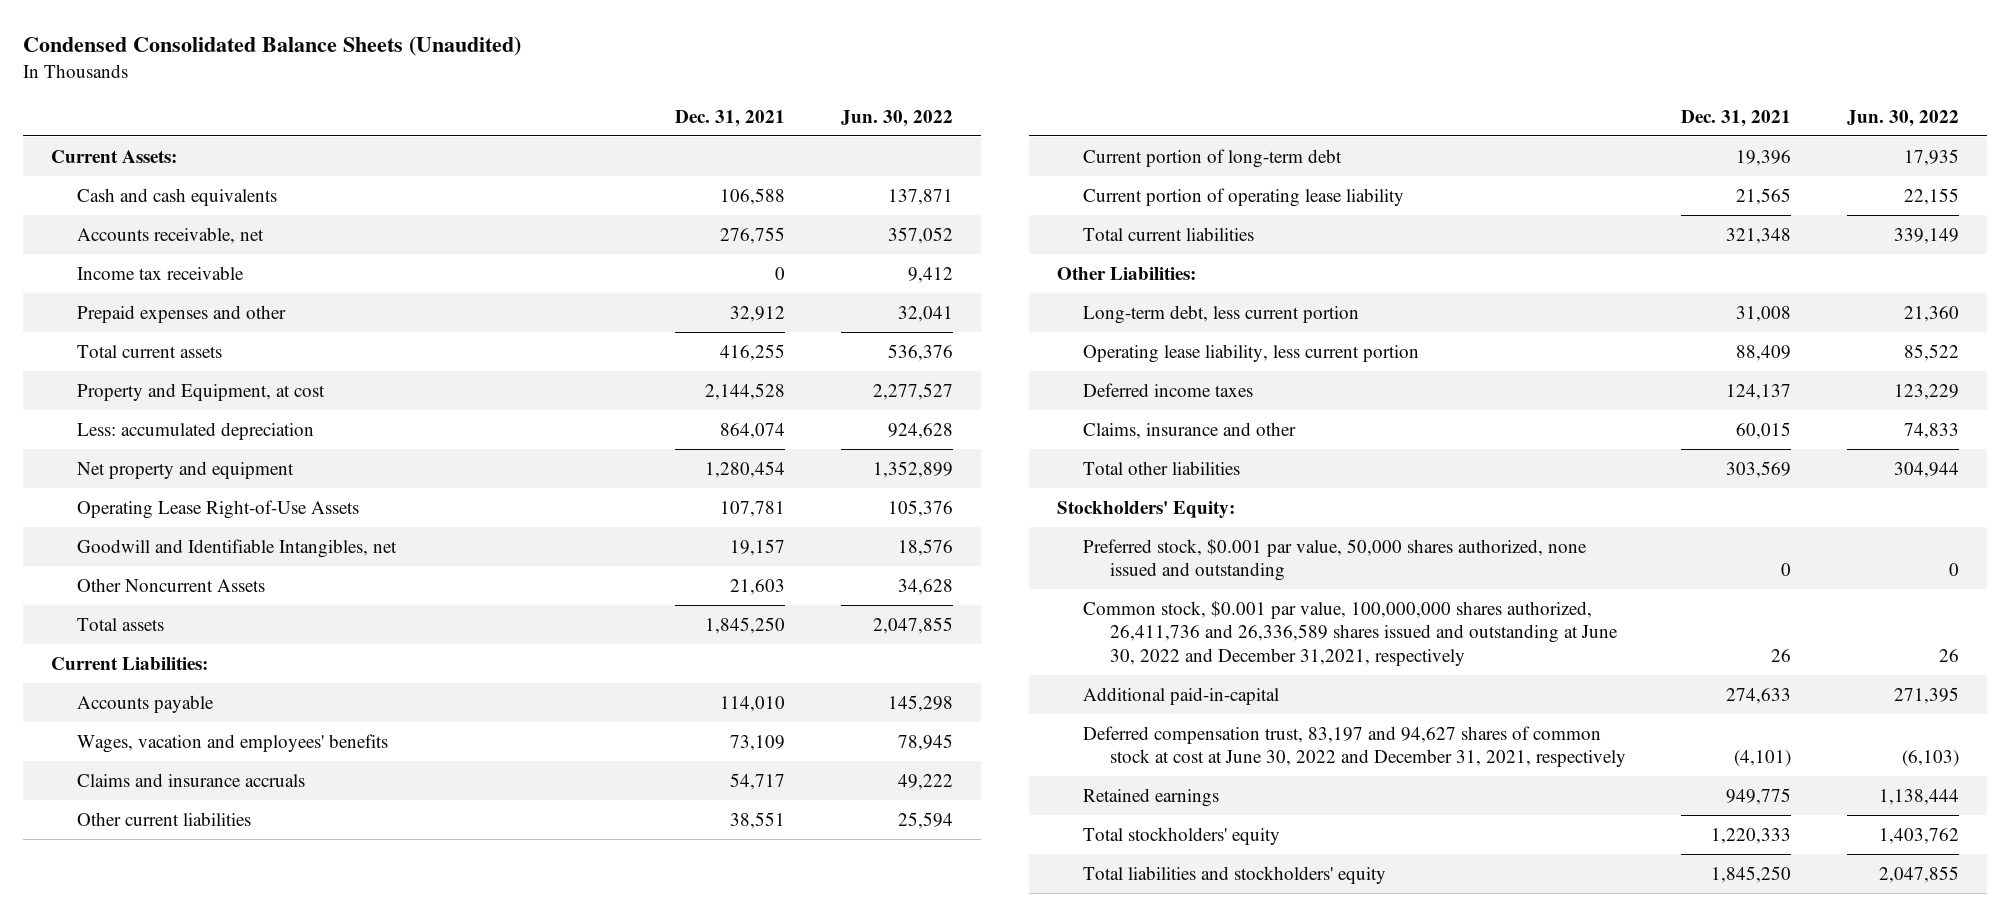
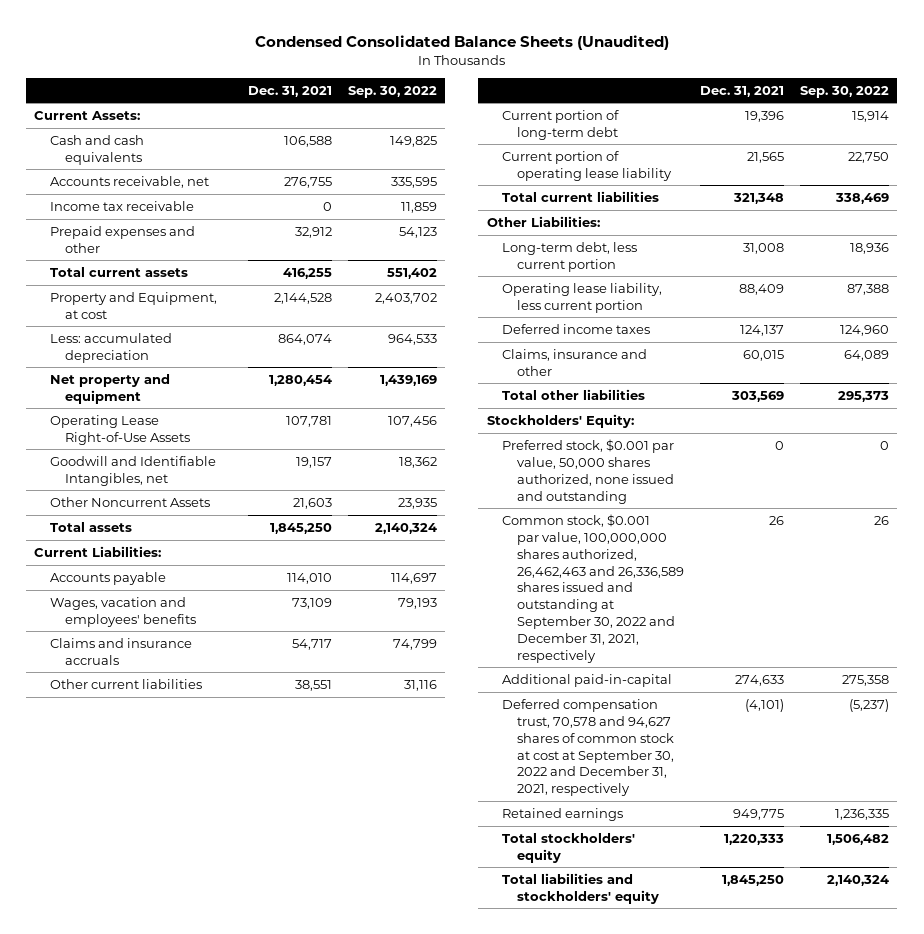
- | Dec. 31, 2021 | Jun. 30, 2022
+ | Dec. 31, 2021 | Sep. 30, 2022
- Common stock, $0.001 par value, 100,000,000 shares authorized, 26,411,736 and 26,336,589 shares issued and outstanding at June 30, 2022 and December 31,2021, respectively | 26 | 26
+ Common stock, $0.001 par value, 100,000,000 shares authorized, 26,462,463 and 26,336,589 shares issued and outstanding at September 30, 2022 and December 31, 2021, respectively | 26 | 26
- Deferred compensation trust, 83,197 and 94,627 shares of common stock at cost at June 30, 2022 and December 31, 2021, respectively | (4,101) | (6,103)
+ Deferred compensation trust, 70,578 and 94,627 shares of common stock at cost at September 30, 2022 and December 31, 2021, respectively | (4,101) | (5,237)

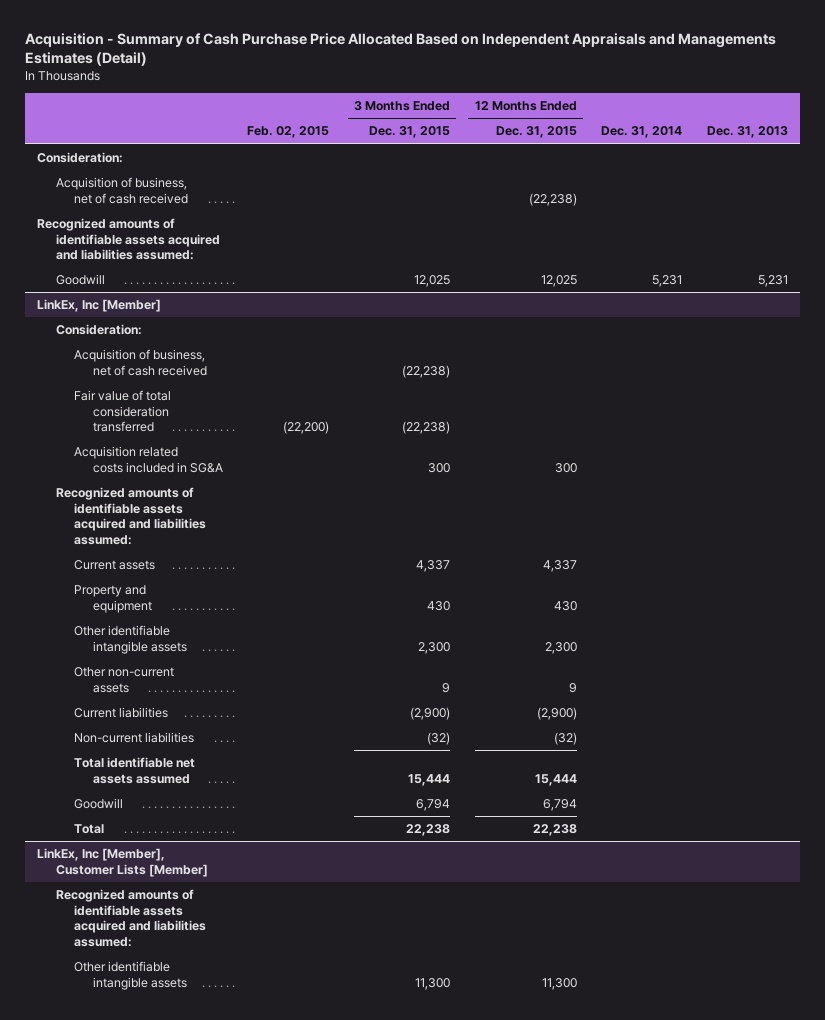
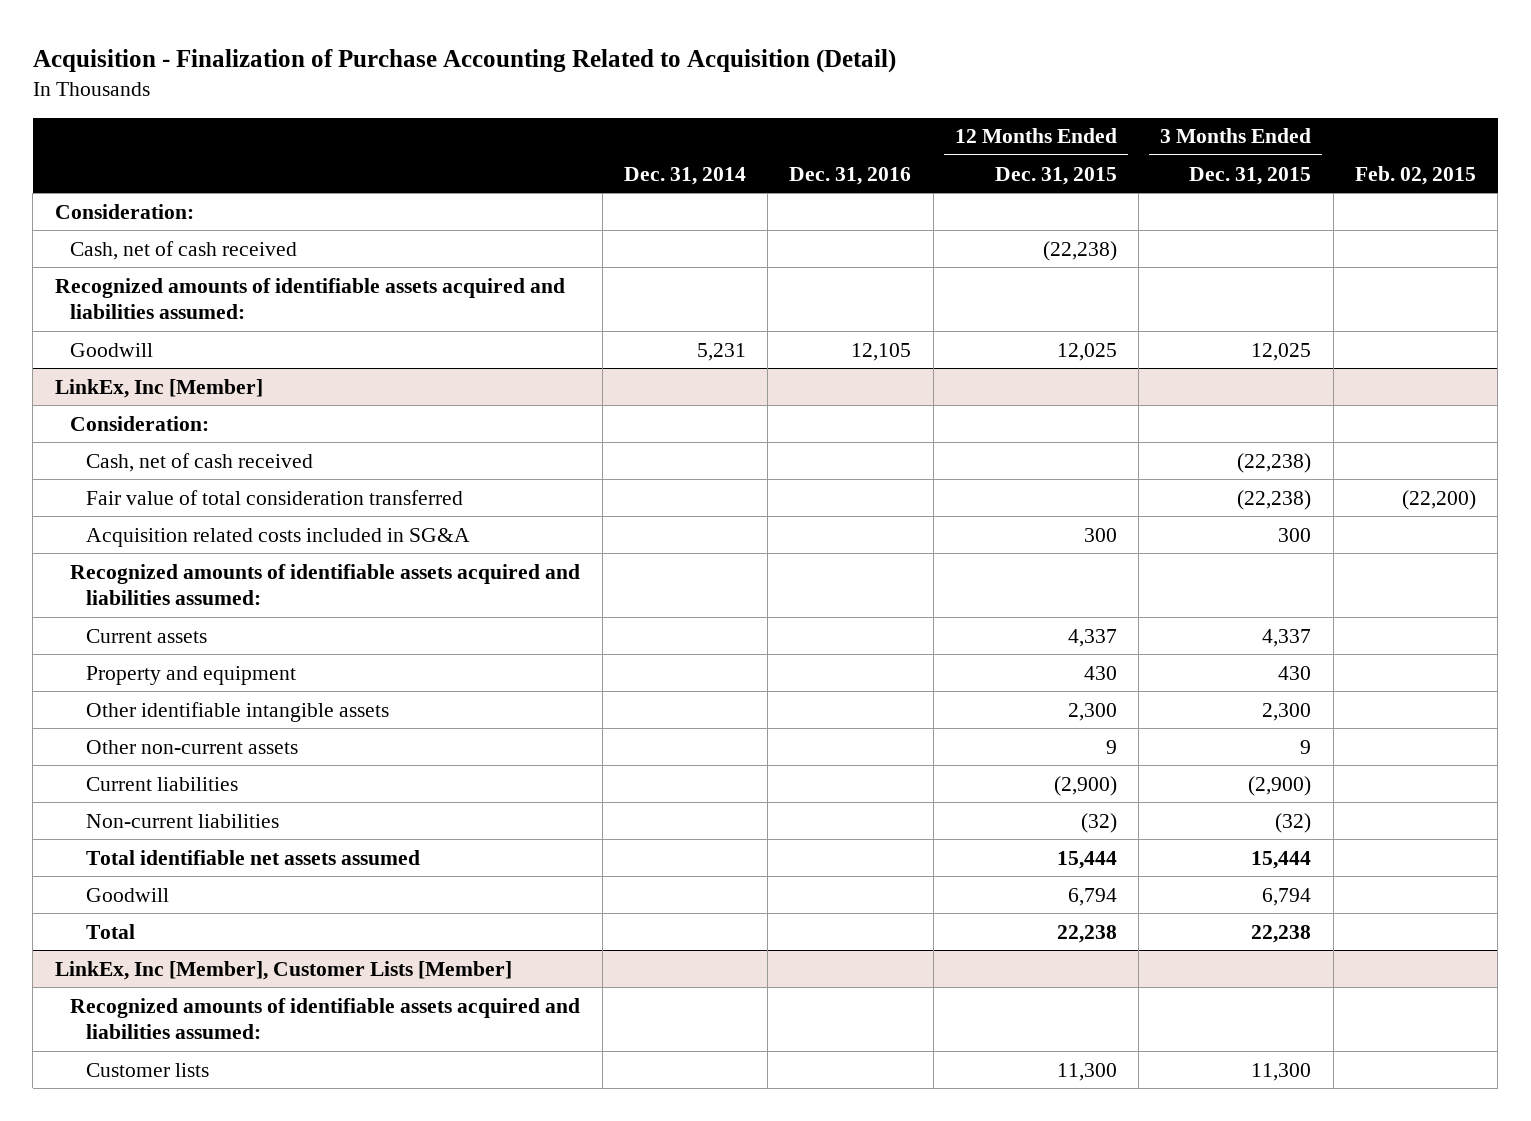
- Acquisition - Summary of Cash Purchase Price Allocated Based on Independent Appraisals and Managements Estimates (Detail)
+ Acquisition - Finalization of Purchase Accounting Related to Acquisition (Detail)
- | Feb. 02, 2015 | 3 Months Ended Dec. 31, 2015 | 12 Months Ended Dec. 31, 2015 | Dec. 31, 2014 | Dec. 31, 2013
+ | Dec. 31, 2014 | Dec. 31, 2016 | 12 Months Ended Dec. 31, 2015 | 3 Months Ended Dec. 31, 2015 | Feb. 02, 2015
- Acquisition of business, net of cash received | | | (22,238) | |
+ Cash, net of cash received | | | (22,238) | |
@ LinkEx, Inc [Member]
- Acquisition of business, net of cash received | | (22,238) | | |
+ Cash, net of cash received | | | | (22,238) |
@ LinkEx, Inc [Member], Customer Lists [Member]
- Other identifiable intangible assets | | 11,300 | 11,300 | |
+ Customer lists | | | 11,300 | 11,300 |

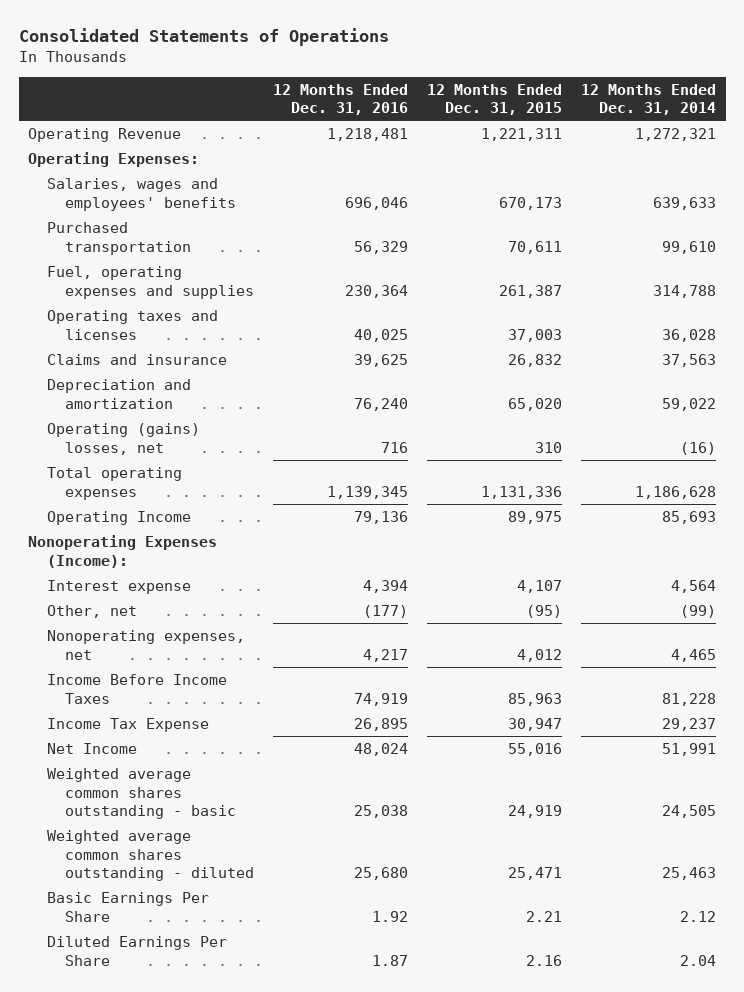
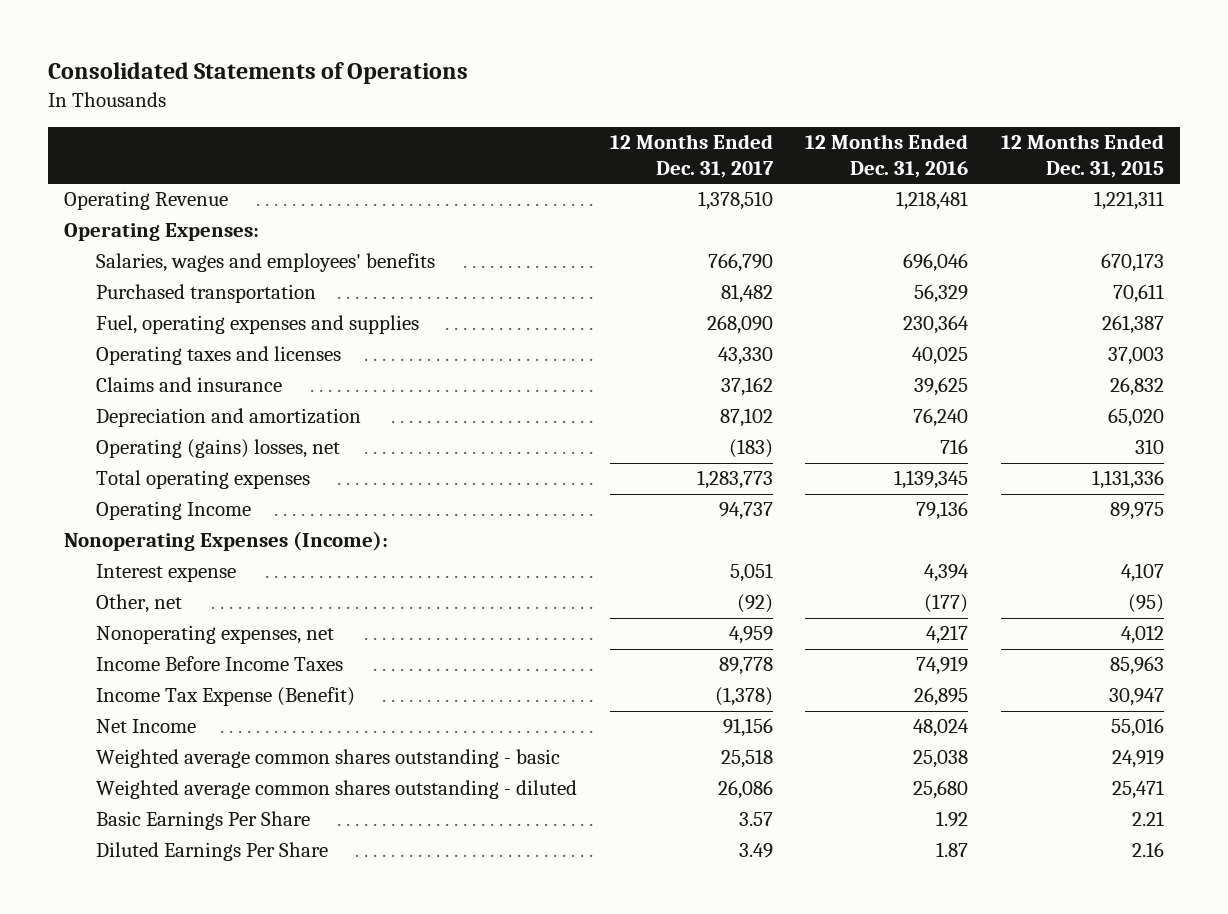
- | 12 Months Ended Dec. 31, 2016 | 12 Months Ended Dec. 31, 2015 | 12 Months Ended Dec. 31, 2014
+ | 12 Months Ended Dec. 31, 2017 | 12 Months Ended Dec. 31, 2016 | 12 Months Ended Dec. 31, 2015
- Income Tax Expense | 26,895 | 30,947 | 29,237
+ Income Tax Expense (Benefit) | (1,378) | 26,895 | 30,947

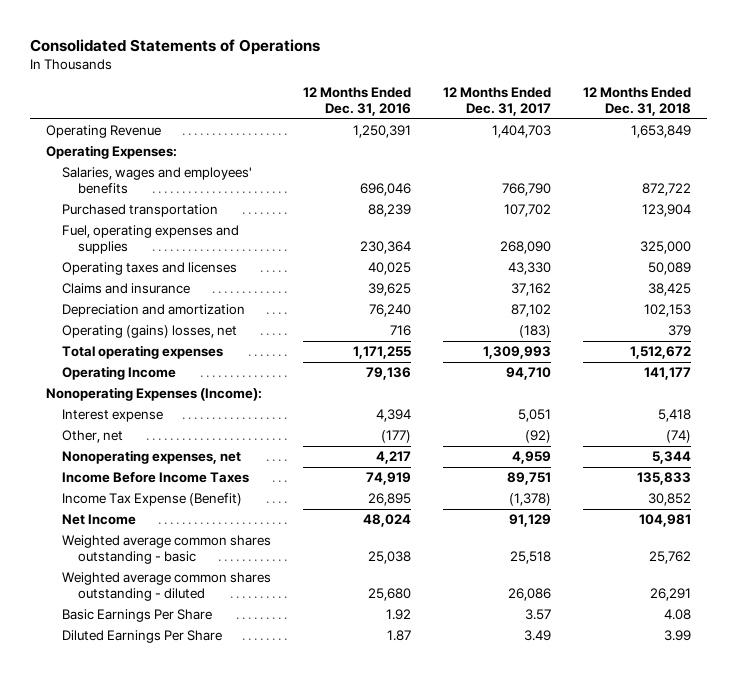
- | 12 Months Ended Dec. 31, 2017 | 12 Months Ended Dec. 31, 2016 | 12 Months Ended Dec. 31, 2015
+ | 12 Months Ended Dec. 31, 2016 | 12 Months Ended Dec. 31, 2017 | 12 Months Ended Dec. 31, 2018
- Operating Revenue | 1,378,510 | 1,218,481 | 1,221,311
+ Operating Revenue | 1,250,391 | 1,404,703 | 1,653,849
- Purchased transportation | 81,482 | 56,329 | 70,611
+ Purchased transportation | 88,239 | 107,702 | 123,904
- Total operating expenses | 1,283,773 | 1,139,345 | 1,131,336
- Operating Income | 94,737 | 79,136 | 89,975
+ Total operating expenses | 1,171,255 | 1,309,993 | 1,512,672
+ Operating Income | 79,136 | 94,710 | 141,177
- Income Before Income Taxes | 89,778 | 74,919 | 85,963
+ Income Before Income Taxes | 74,919 | 89,751 | 135,833
- Net Income | 91,156 | 48,024 | 55,016
+ Net Income | 48,024 | 91,129 | 104,981

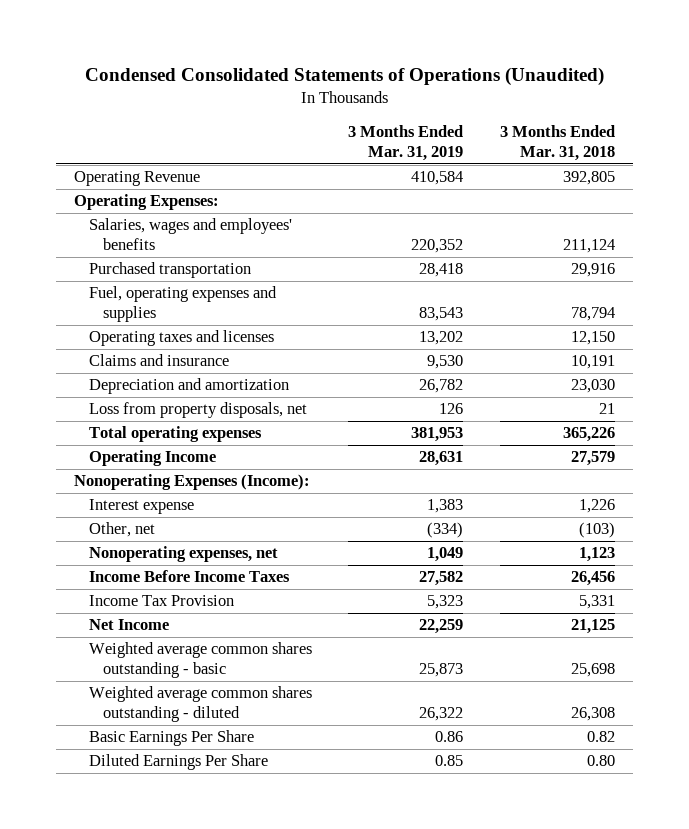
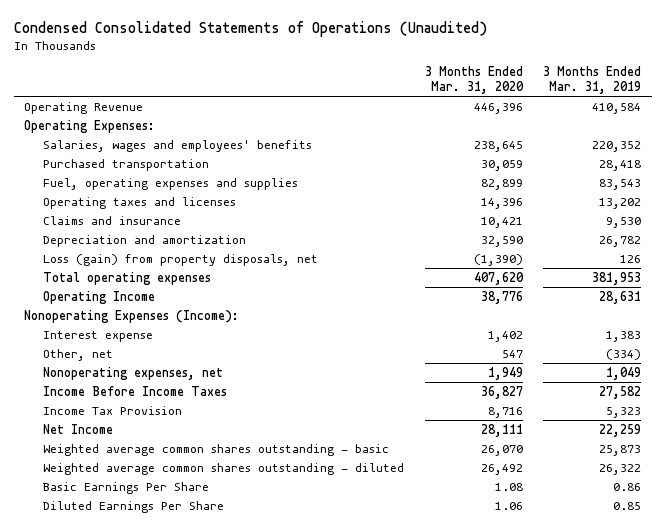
- | 3 Months Ended Mar. 31, 2019 | 3 Months Ended Mar. 31, 2018
+ | 3 Months Ended Mar. 31, 2020 | 3 Months Ended Mar. 31, 2019
- Loss from property disposals, net | 126 | 21
+ Loss (gain) from property disposals, net | (1,390) | 126

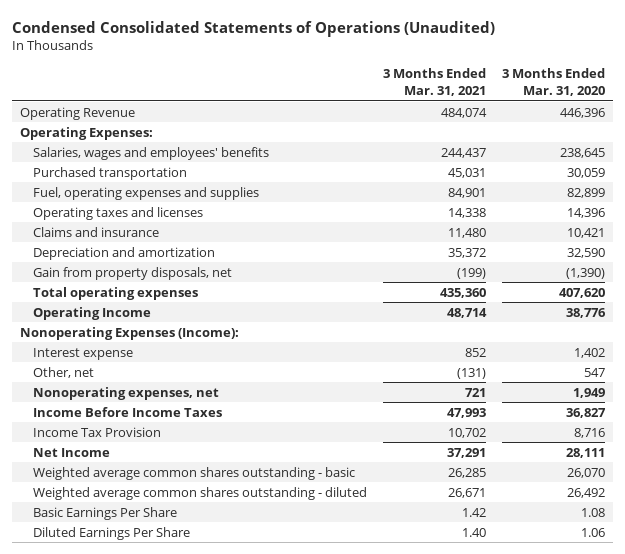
- | 3 Months Ended Mar. 31, 2020 | 3 Months Ended Mar. 31, 2019
+ | 3 Months Ended Mar. 31, 2021 | 3 Months Ended Mar. 31, 2020
- Loss (gain) from property disposals, net | (1,390) | 126
+ Gain from property disposals, net | (199) | (1,390)

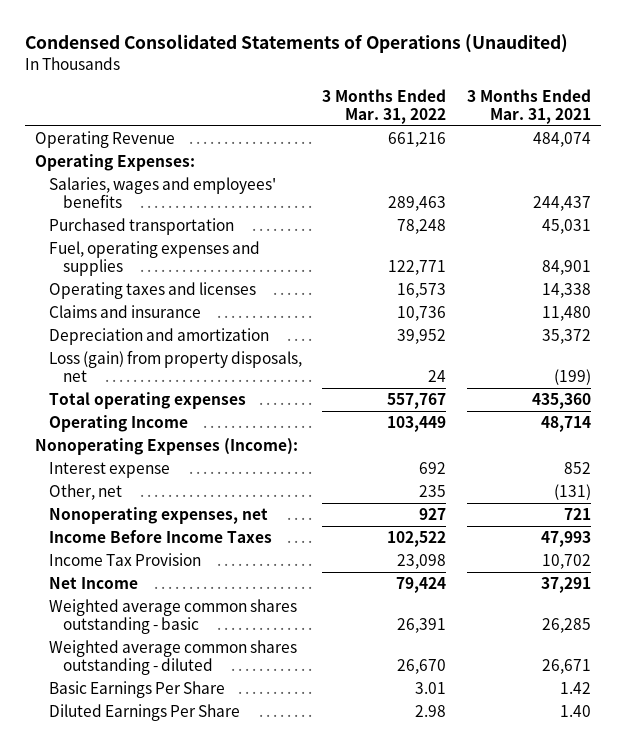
- | 3 Months Ended Mar. 31, 2021 | 3 Months Ended Mar. 31, 2020
+ | 3 Months Ended Mar. 31, 2022 | 3 Months Ended Mar. 31, 2021
- Gain from property disposals, net | (199) | (1,390)
+ Loss (gain) from property disposals, net | 24 | (199)

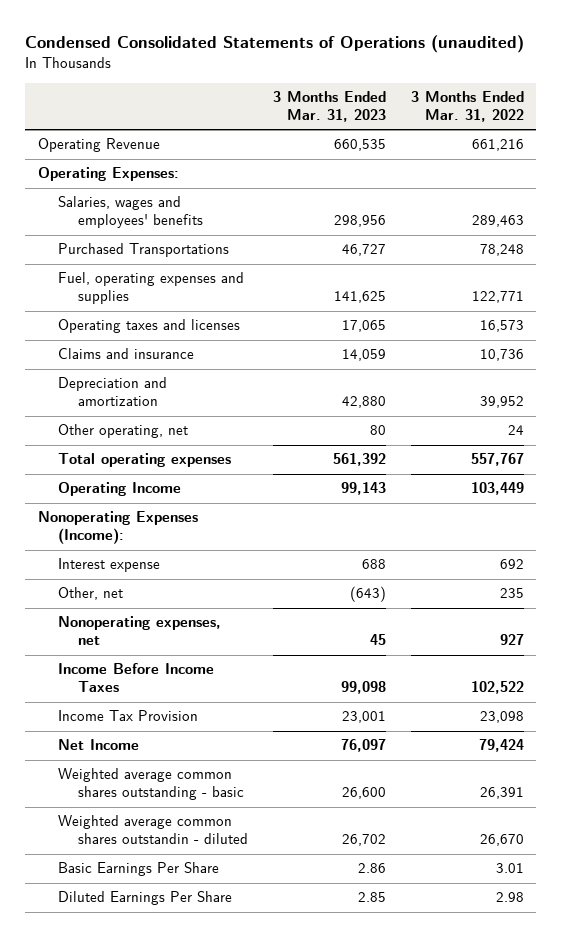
- Condensed Consolidated Statements of Operations (Unaudited)
+ Condensed Consolidated Statements of Operations (unaudited)
- | 3 Months Ended Mar. 31, 2022 | 3 Months Ended Mar. 31, 2021
+ | 3 Months Ended Mar. 31, 2023 | 3 Months Ended Mar. 31, 2022
- Purchased transportation | 78,248 | 45,031
+ Purchased Transportations | 46,727 | 78,248
- Loss (gain) from property disposals, net | 24 | (199)
+ Other operating, net | 80 | 24
- Weighted average common shares outstanding - diluted | 26,670 | 26,671
+ Weighted average common shares outstandin - diluted | 26,702 | 26,670

